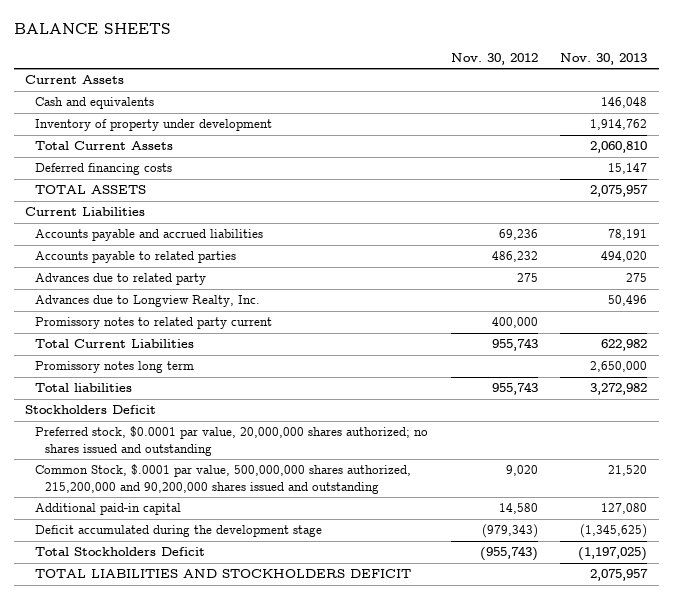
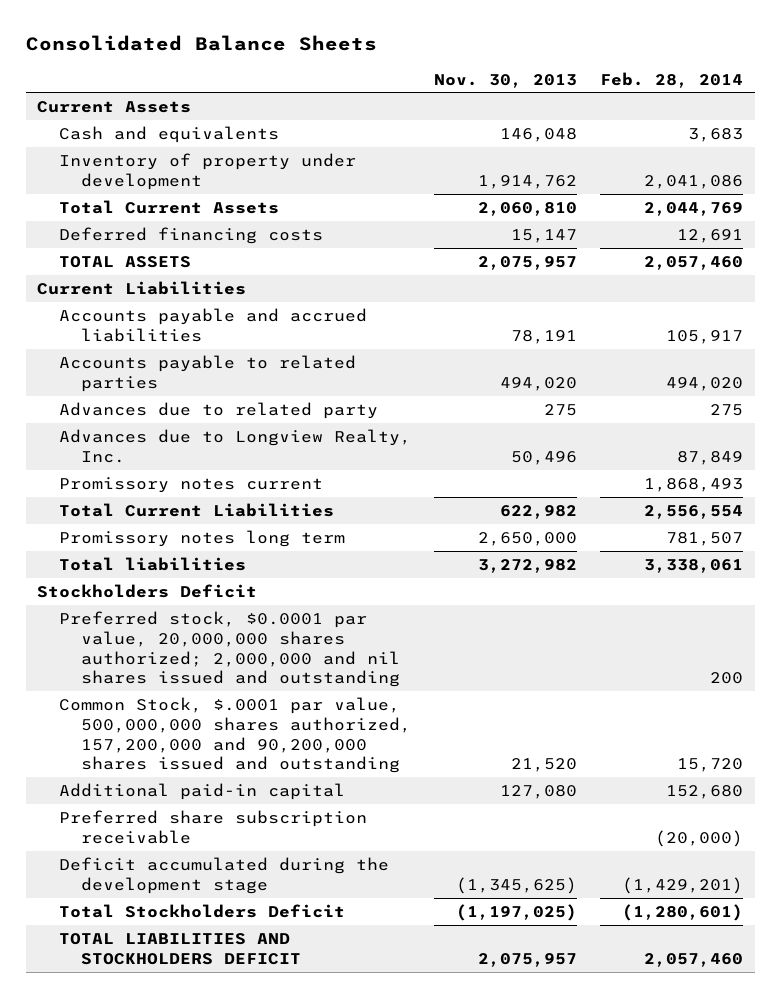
- BALANCE SHEETS
+ Consolidated Balance Sheets
- | Nov. 30, 2012 | Nov. 30, 2013
+ | Nov. 30, 2013 | Feb. 28, 2014
- Promissory notes to related party current | 400,000 |
+ Promissory notes current | | 1,868,493
- Preferred stock, $0.0001 par value, 20,000,000 shares authorized; no shares issued and outstanding
- Common Stock, $.0001 par value, 500,000,000 shares authorized, 215,200,000 and 90,200,000 shares issued and outstanding | 9,020 | 21,520
+ Preferred stock, $0.0001 par value, 20,000,000 shares authorized; 2,000,000 and nil shares issued and outstanding | | 200
+ Common Stock, $.0001 par value, 500,000,000 shares authorized, 157,200,000 and 90,200,000 shares issued and outstanding | 21,520 | 15,720
+ Preferred share subscription receivable | | (20,000)

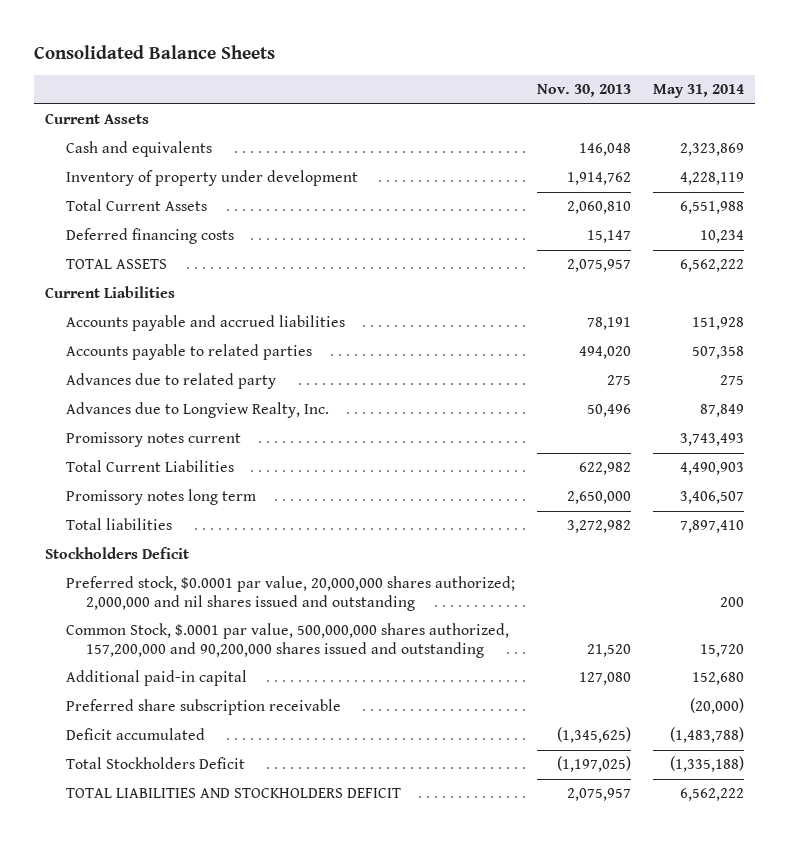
- | Nov. 30, 2013 | Feb. 28, 2014
+ | Nov. 30, 2013 | May 31, 2014
- Deficit accumulated during the development stage | (1,345,625) | (1,429,201)
+ Deficit accumulated | (1,345,625) | (1,483,788)

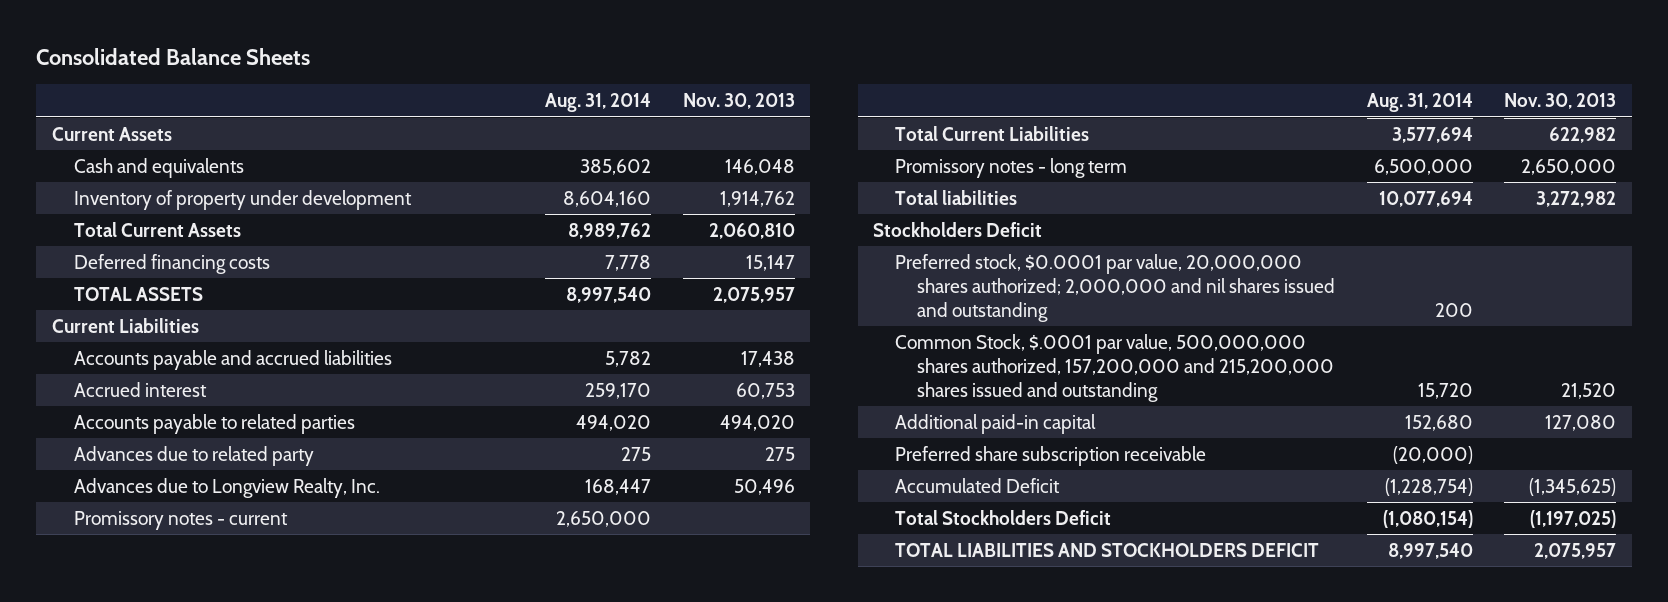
- | Nov. 30, 2013 | May 31, 2014
+ | Aug. 31, 2014 | Nov. 30, 2013
- Accounts payable and accrued liabilities | 78,191 | 151,928
+ Accounts payable and accrued liabilities | 5,782 | 17,438
+ Accrued interest | 259,170 | 60,753
- Promissory notes current | | 3,743,493
+ Promissory notes - current | 2,650,000 |
- Promissory notes long term | 2,650,000 | 3,406,507
+ Promissory notes - long term | 6,500,000 | 2,650,000
- Common Stock, $.0001 par value, 500,000,000 shares authorized, 157,200,000 and 90,200,000 shares issued and outstanding | 21,520 | 15,720
+ Common Stock, $.0001 par value, 500,000,000 shares authorized, 157,200,000 and 215,200,000 shares issued and outstanding | 15,720 | 21,520
- Deficit accumulated | (1,345,625) | (1,483,788)
+ Accumulated Deficit | (1,228,754) | (1,345,625)

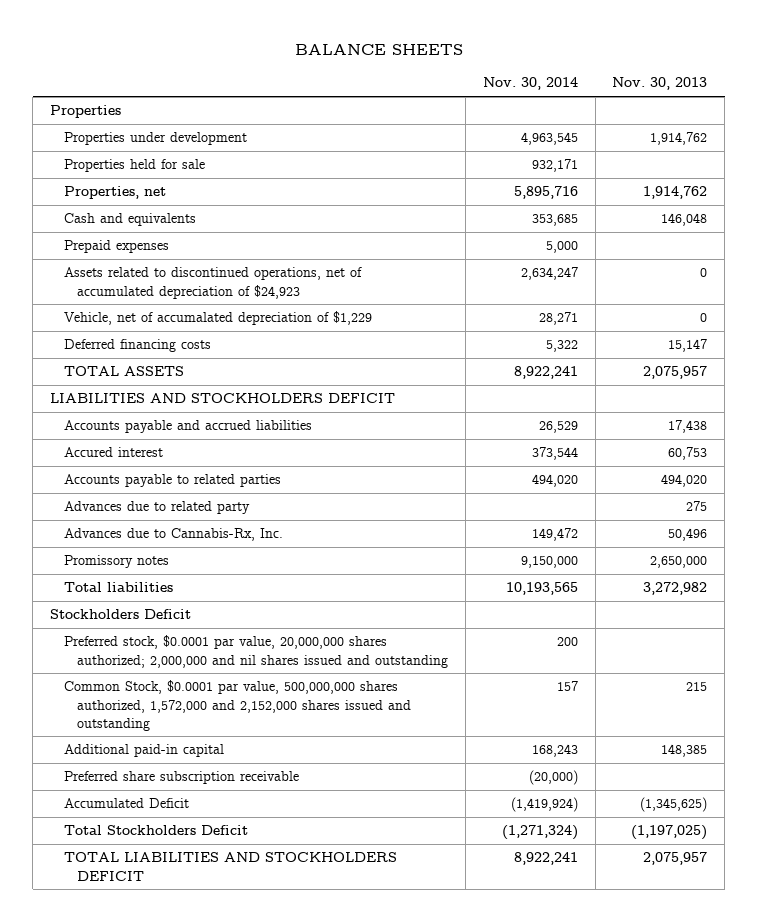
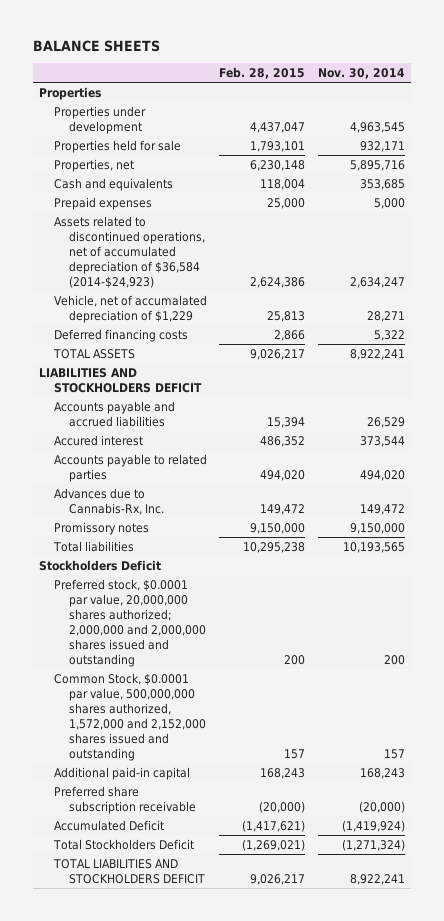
- | Nov. 30, 2014 | Nov. 30, 2013
+ | Feb. 28, 2015 | Nov. 30, 2014
- Assets related to discontinued operations, net of accumulated depreciation of $24,923 | 2,634,247 | 0
+ Assets related to discontinued operations, net of accumulated depreciation of $36,584 (2014-$24,923) | 2,624,386 | 2,634,247
- Advances due to related party | | 275
- Preferred stock, $0.0001 par value, 20,000,000 shares authorized; 2,000,000 and nil shares issued and outstanding | 200 |
+ Preferred stock, $0.0001 par value, 20,000,000 shares authorized; 2,000,000 and 2,000,000 shares issued and outstanding | 200 | 200

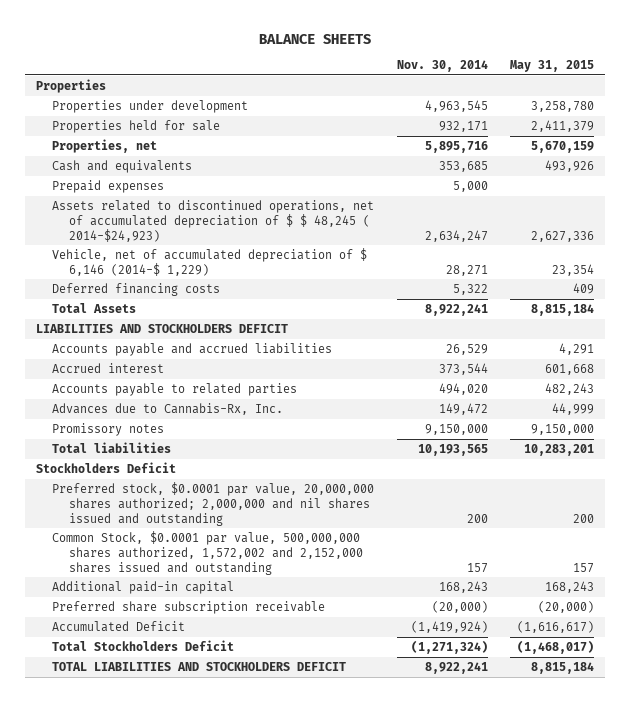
- | Feb. 28, 2015 | Nov. 30, 2014
+ | Nov. 30, 2014 | May 31, 2015
- Assets related to discontinued operations, net of accumulated depreciation of $36,584 (2014-$24,923) | 2,624,386 | 2,634,247
- Vehicle, net of accumalated depreciation of $1,229 | 25,813 | 28,271
+ Assets related to discontinued operations, net of accumulated depreciation of $ $ 48,245 ( 2014-$24,923) | 2,634,247 | 2,627,336
+ Vehicle, net of accumulated depreciation of $ 6,146 (2014-$ 1,229) | 28,271 | 23,354
- TOTAL ASSETS | 9,026,217 | 8,922,241
+ Total Assets | 8,922,241 | 8,815,184
- Accured interest | 486,352 | 373,544
+ Accrued interest | 373,544 | 601,668
- Preferred stock, $0.0001 par value, 20,000,000 shares authorized; 2,000,000 and 2,000,000 shares issued and outstanding | 200 | 200
- Common Stock, $0.0001 par value, 500,000,000 shares authorized, 1,572,000 and 2,152,000 shares issued and outstanding | 157 | 157
+ Preferred stock, $0.0001 par value, 20,000,000 shares authorized; 2,000,000 and nil shares issued and outstanding | 200 | 200
+ Common Stock, $0.0001 par value, 500,000,000 shares authorized, 1,572,002 and 2,152,000 shares issued and outstanding | 157 | 157

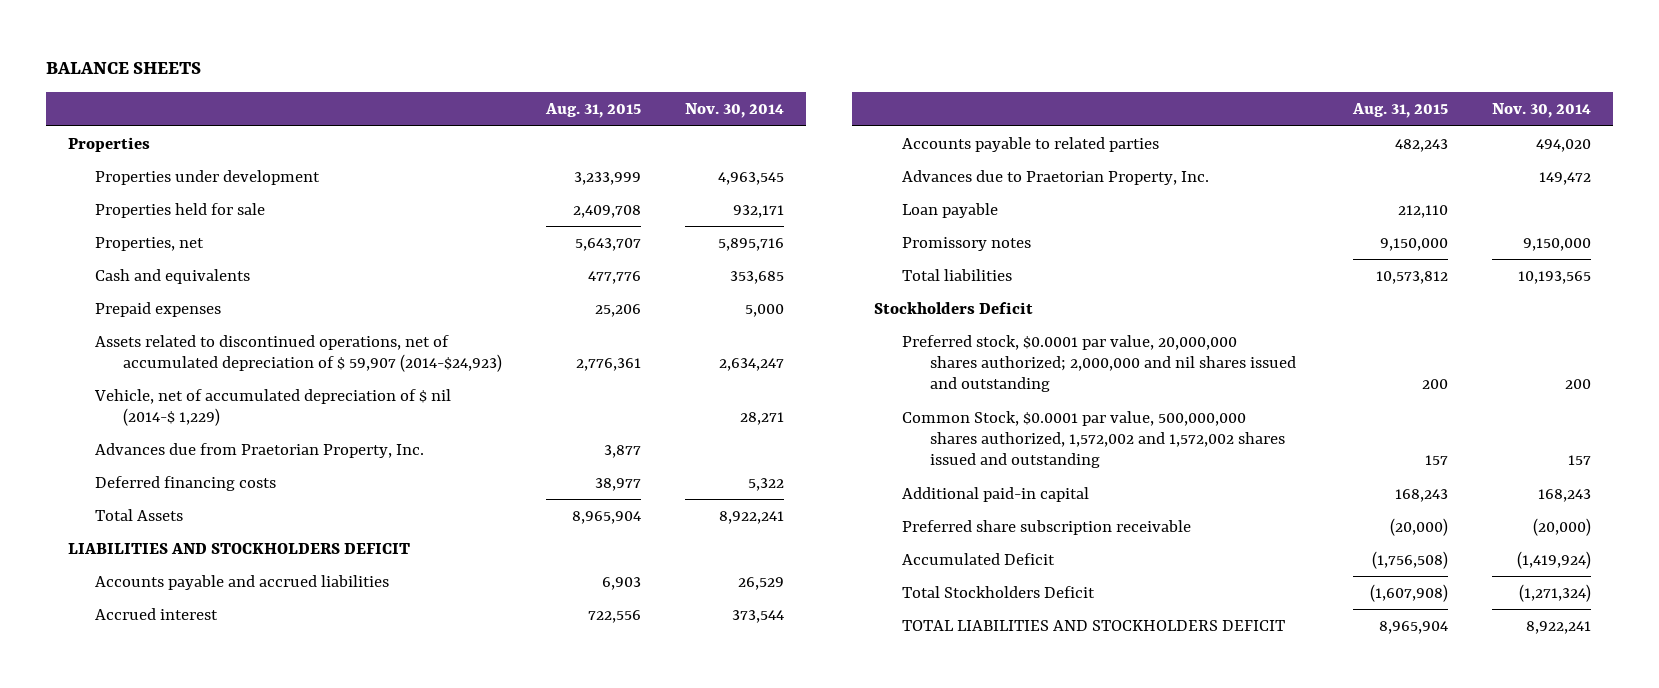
- | Nov. 30, 2014 | May 31, 2015
+ | Aug. 31, 2015 | Nov. 30, 2014
- Assets related to discontinued operations, net of accumulated depreciation of $ $ 48,245 ( 2014-$24,923) | 2,634,247 | 2,627,336
- Vehicle, net of accumulated depreciation of $ 6,146 (2014-$ 1,229) | 28,271 | 23,354
+ Assets related to discontinued operations, net of accumulated depreciation of $ 59,907 (2014-$24,923) | 2,776,361 | 2,634,247
+ Vehicle, net of accumulated depreciation of $ nil (2014-$ 1,229) | | 28,271
+ Advances due from Praetorian Property, Inc. | 3,877 |
- Advances due to Cannabis-Rx, Inc. | 149,472 | 44,999
+ Advances due to Praetorian Property, Inc. | | 149,472
+ Loan payable | 212,110 |
- Common Stock, $0.0001 par value, 500,000,000 shares authorized, 1,572,002 and 2,152,000 shares issued and outstanding | 157 | 157
+ Common Stock, $0.0001 par value, 500,000,000 shares authorized, 1,572,002 and 1,572,002 shares issued and outstanding | 157 | 157

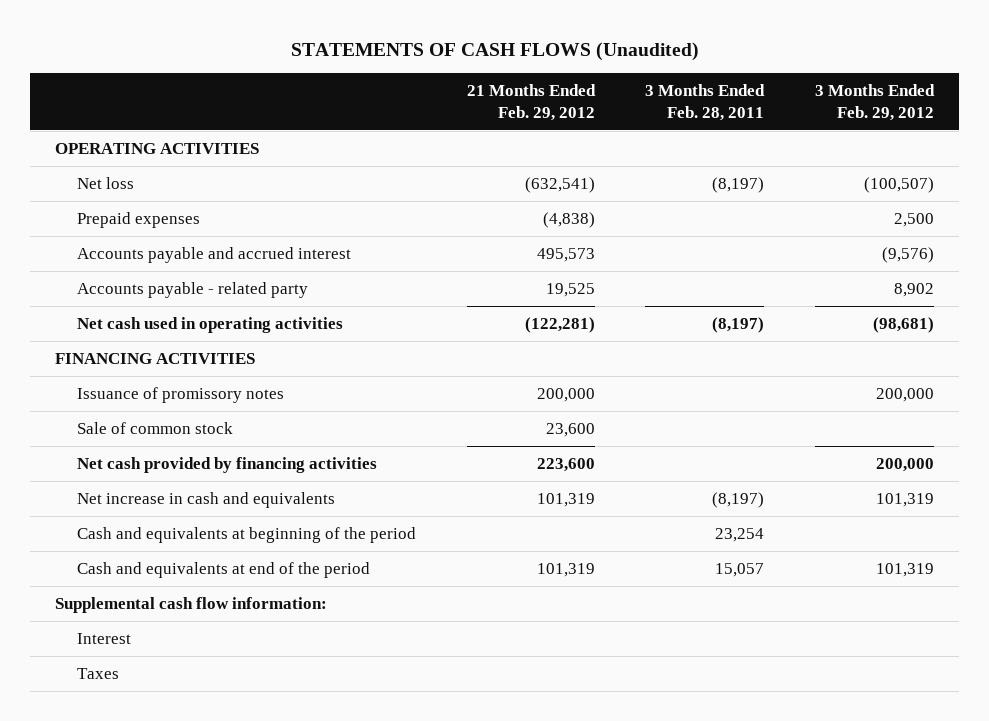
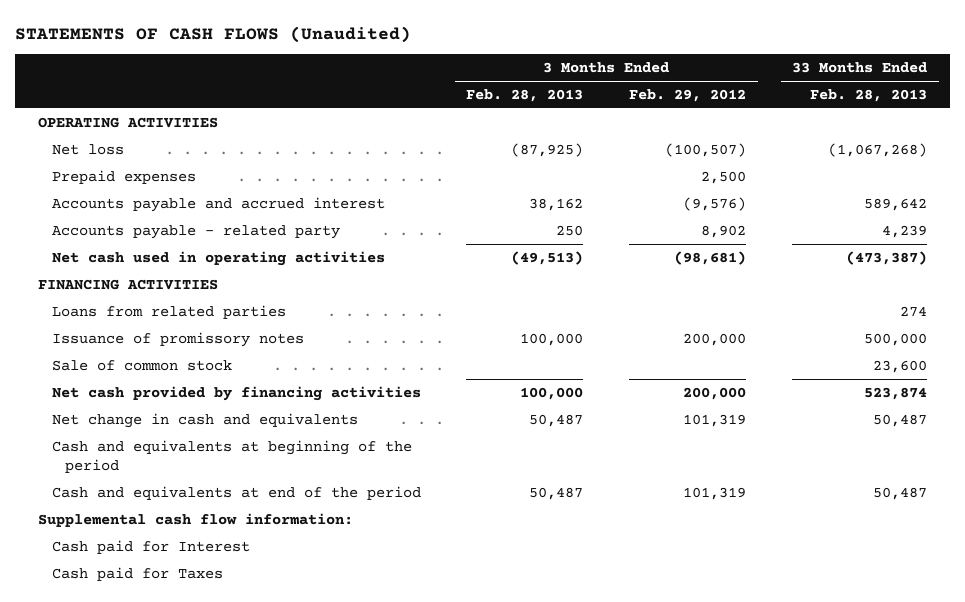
- | 21 Months Ended Feb. 29, 2012 | 3 Months Ended Feb. 28, 2011 | 3 Months Ended Feb. 29, 2012
+ | 3 Months Ended Feb. 28, 2013 | 3 Months Ended Feb. 29, 2012 | 33 Months Ended Feb. 28, 2013
+ Loans from related parties | | | 274
- Net increase in cash and equivalents | 101,319 | (8,197) | 101,319
+ Net change in cash and equivalents | 50,487 | 101,319 | 50,487
- Interest
- Taxes
+ Cash paid for Interest
+ Cash paid for Taxes

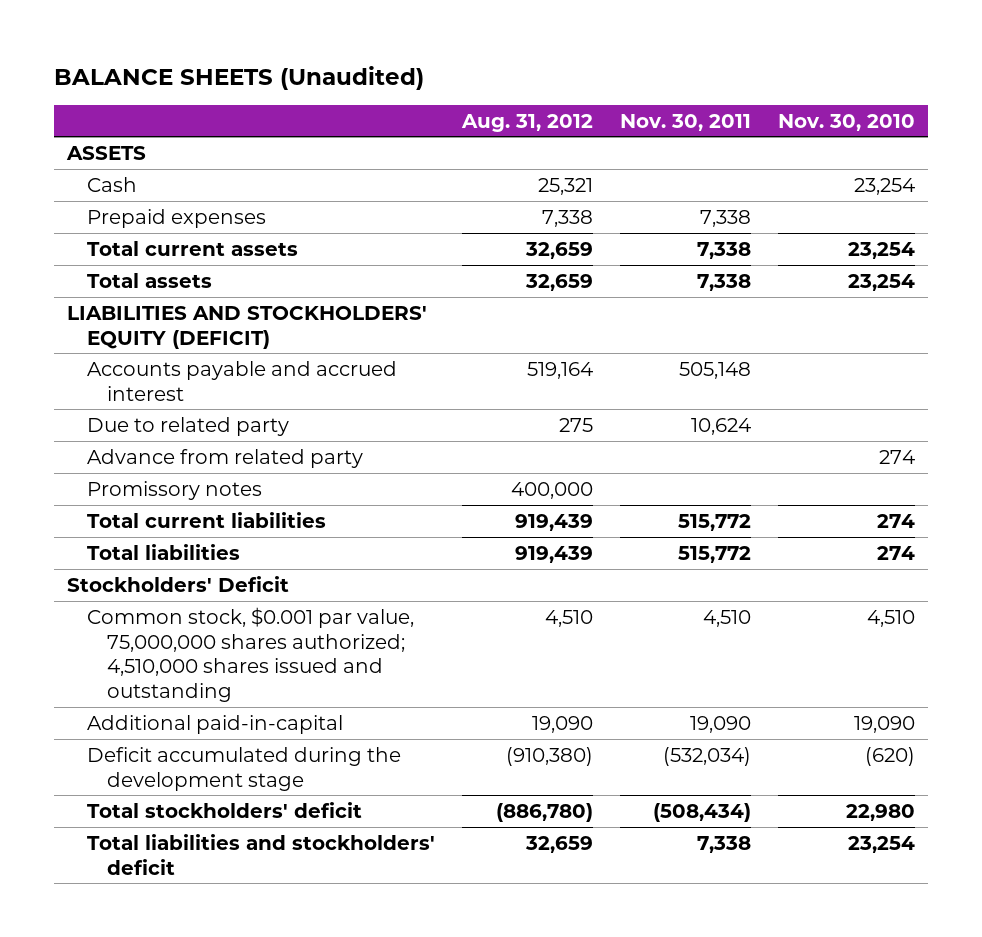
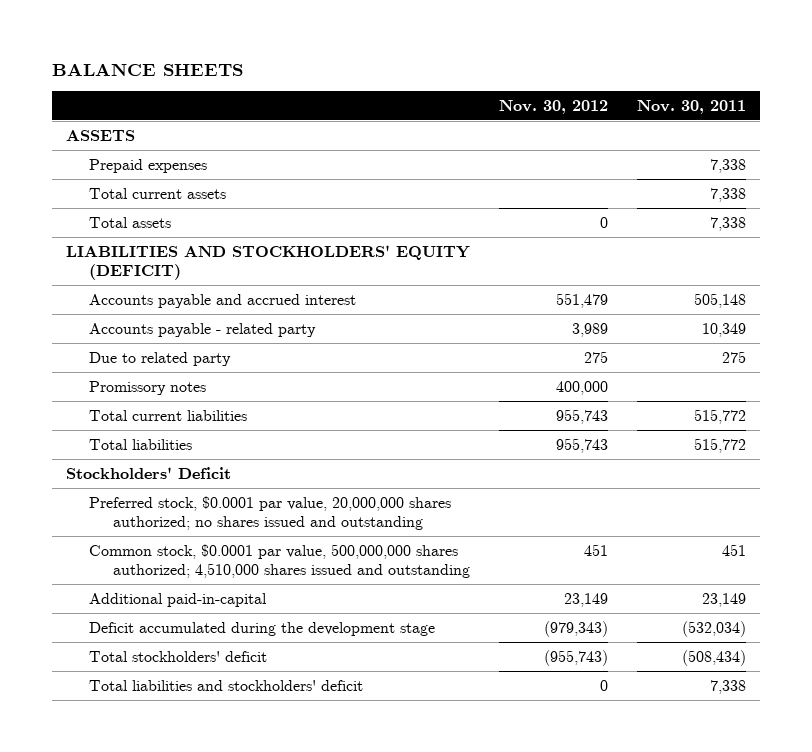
- BALANCE SHEETS (Unaudited)
+ BALANCE SHEETS
- | Aug. 31, 2012 | Nov. 30, 2011 | Nov. 30, 2010
+ | Nov. 30, 2012 | Nov. 30, 2011
- Cash | 25,321 | | 23,254
- Due to related party | 275 | 10,624 |
- Advance from related party | | | 274
+ Accounts payable - related party | 3,989 | 10,349
+ Due to related party | 275 | 275
- Common stock, $0.001 par value, 75,000,000 shares authorized; 4,510,000 shares issued and outstanding | 4,510 | 4,510 | 4,510
- Additional paid-in-capital | 19,090 | 19,090 | 19,090
+ Preferred stock, $0.0001 par value, 20,000,000 shares authorized; no shares issued and outstanding
+ Common stock, $0.0001 par value, 500,000,000 shares authorized; 4,510,000 shares issued and outstanding | 451 | 451
+ Additional paid-in-capital | 23,149 | 23,149

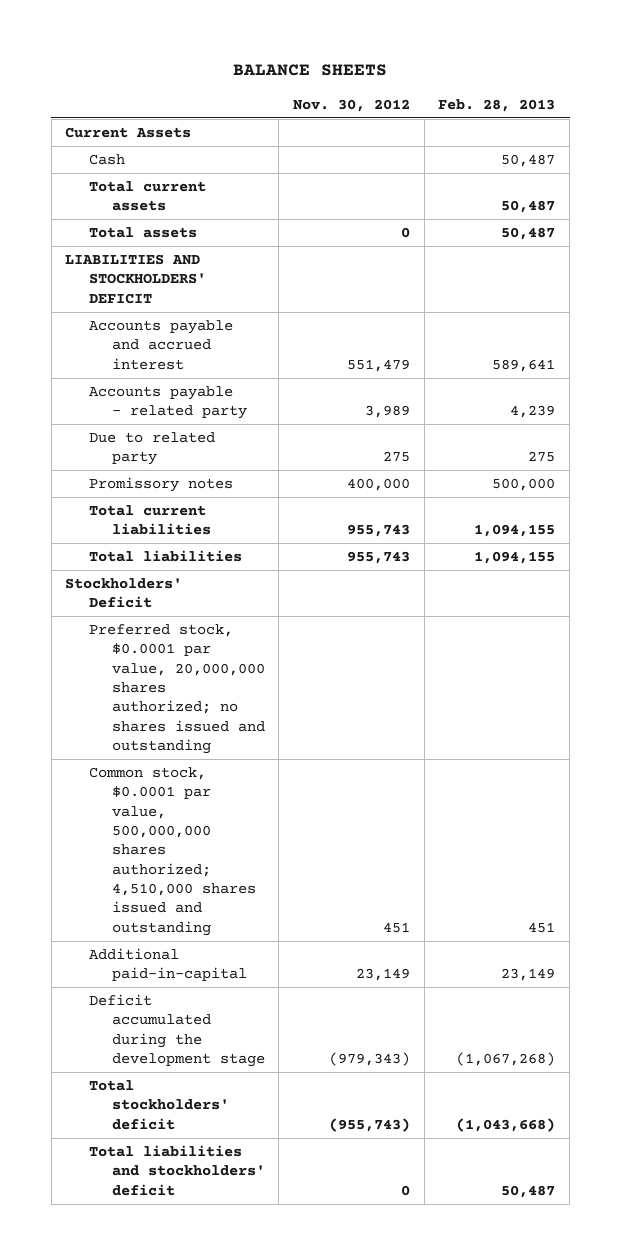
- | Nov. 30, 2012 | Nov. 30, 2011
+ | Nov. 30, 2012 | Feb. 28, 2013
- ASSETS
- Prepaid expenses | | 7,338
+ Current Assets
+ Cash | | 50,487
- LIABILITIES AND STOCKHOLDERS' EQUITY (DEFICIT)
+ LIABILITIES AND STOCKHOLDERS' DEFICIT

